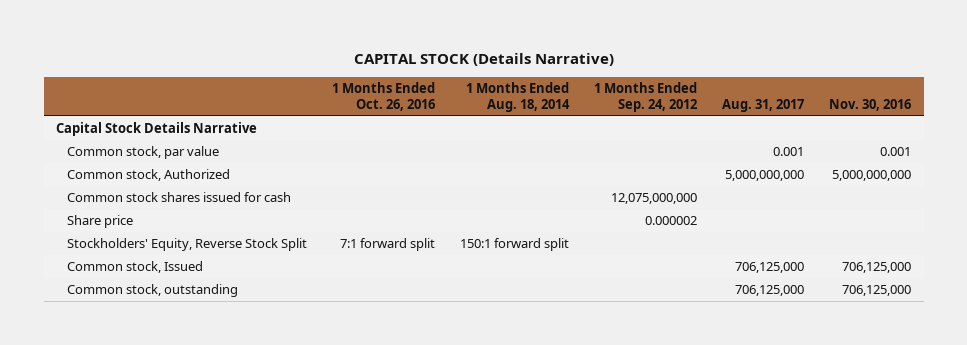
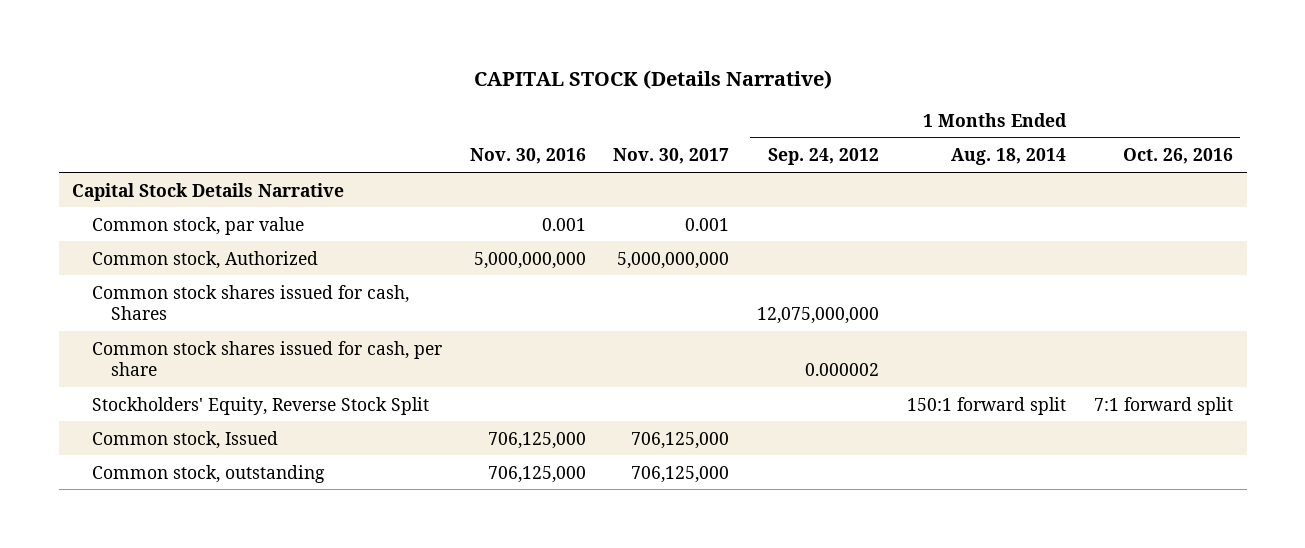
- | 1 Months Ended Oct. 26, 2016 | 1 Months Ended Aug. 18, 2014 | 1 Months Ended Sep. 24, 2012 | Aug. 31, 2017 | Nov. 30, 2016
+ | Nov. 30, 2016 | Nov. 30, 2017 | 1 Months Ended Sep. 24, 2012 | 1 Months Ended Aug. 18, 2014 | 1 Months Ended Oct. 26, 2016
- Common stock shares issued for cash | | | 12,075,000,000 | |
- Share price | | | 0.000002 | |
+ Common stock shares issued for cash, Shares | | | 12,075,000,000 | |
+ Common stock shares issued for cash, per share | | | 0.000002 | |

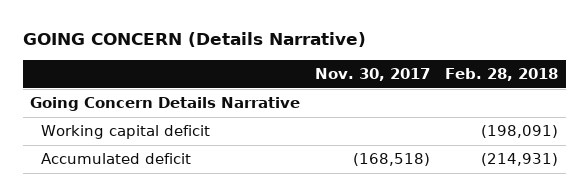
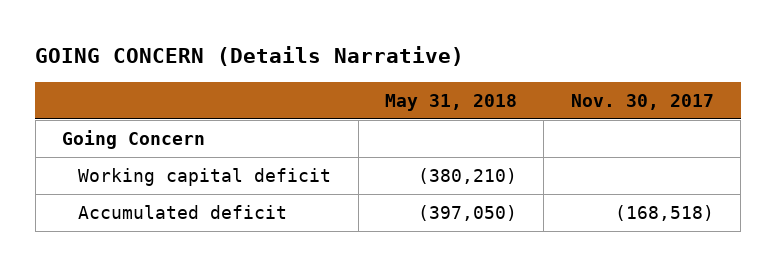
- | Nov. 30, 2017 | Feb. 28, 2018
+ | May 31, 2018 | Nov. 30, 2017
- Going Concern Details Narrative
+ Going Concern

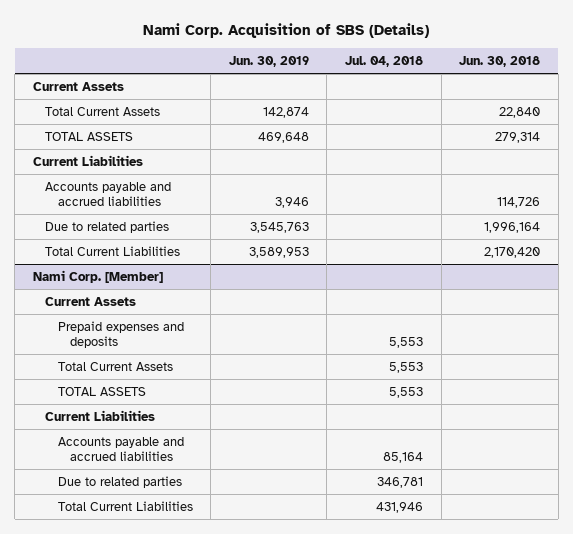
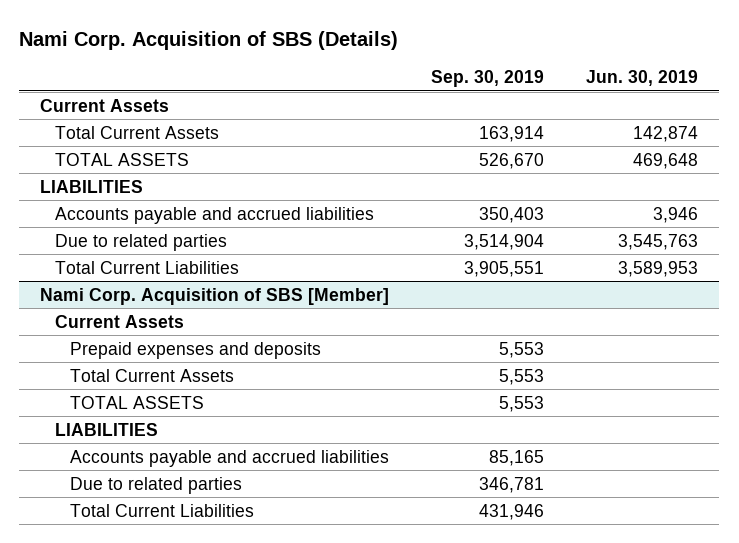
- | Jun. 30, 2019 | Jul. 04, 2018 | Jun. 30, 2018
+ | Sep. 30, 2019 | Jun. 30, 2019
- Current Liabilities
+ LIABILITIES
- Nami Corp. [Member]
- Current Assets
- Prepaid expenses and deposits | | 5,553 |
- Total Current Assets | | 5,553 |
- TOTAL ASSETS | | 5,553 |
- Current Liabilities
- Accounts payable and accrued liabilities | | 85,164 |
- Due to related parties | | 346,781 |
- Total Current Liabilities | | 431,946 |
+ Nami Corp. Acquisition of SBS [Member]
+ Current Assets
+ Prepaid expenses and deposits | 5,553 |
+ Total Current Assets | 5,553 |
+ TOTAL ASSETS | 5,553 |
+ LIABILITIES
+ Accounts payable and accrued liabilities | 85,165 |
+ Due to related parties | 346,781 |
+ Total Current Liabilities | 431,946 |

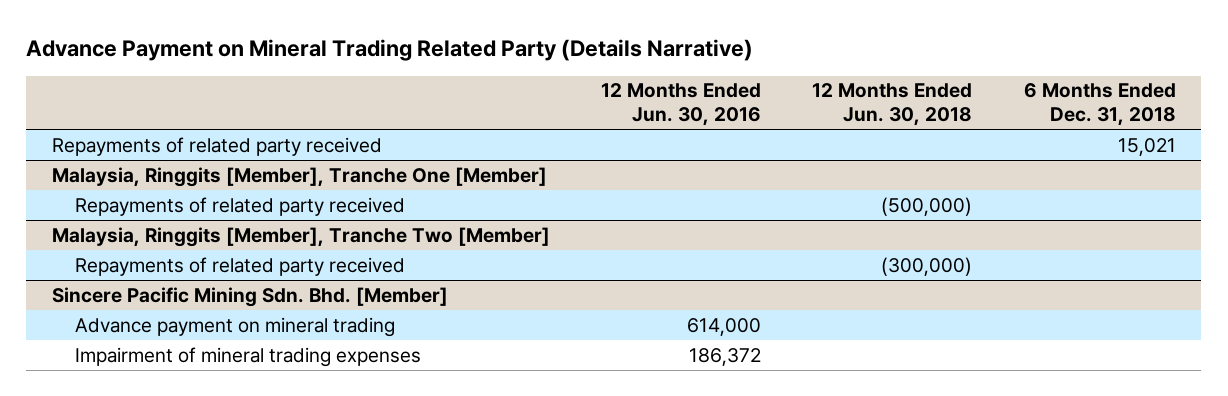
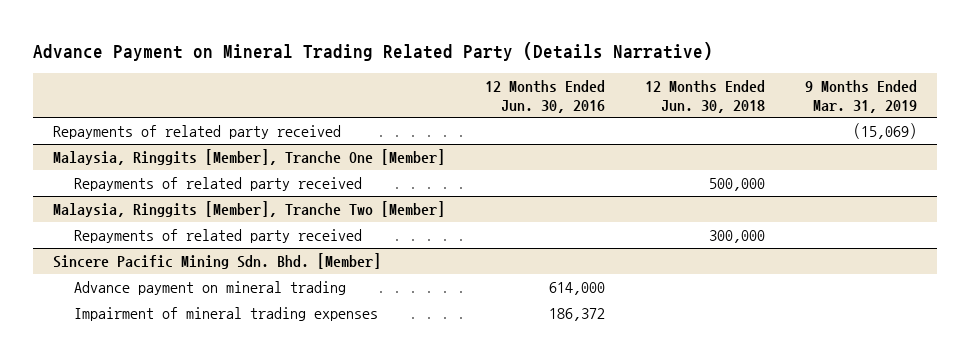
- | 12 Months Ended Jun. 30, 2016 | 12 Months Ended Jun. 30, 2018 | 6 Months Ended Dec. 31, 2018
+ | 12 Months Ended Jun. 30, 2016 | 12 Months Ended Jun. 30, 2018 | 9 Months Ended Mar. 31, 2019
@ Malaysia, Ringgits [Member], Tranche One [Member]
- Repayments of related party received | | (500,000) |
+ Repayments of related party received | | 500,000 |
@ Malaysia, Ringgits [Member], Tranche Two [Member]
- Repayments of related party received | | (300,000) |
+ Repayments of related party received | | 300,000 |

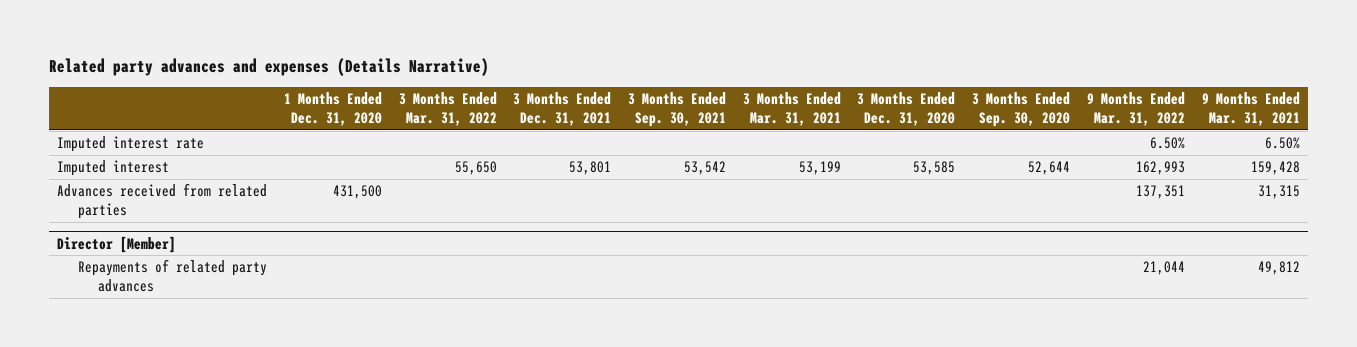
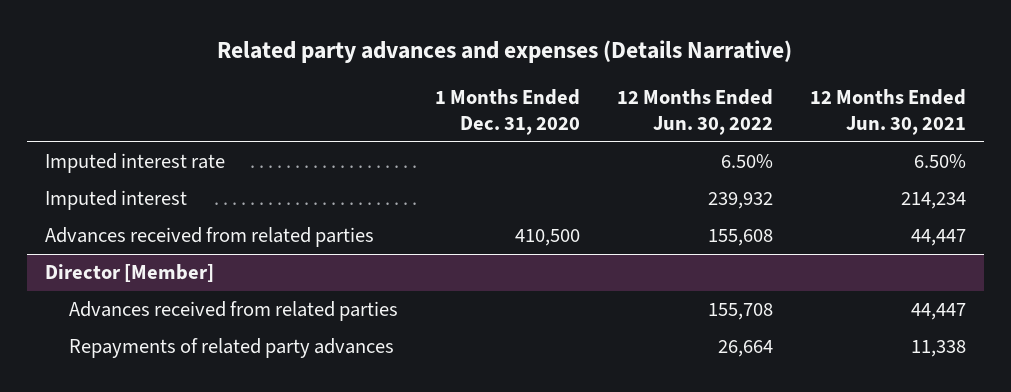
- | 1 Months Ended Dec. 31, 2020 | 3 Months Ended Mar. 31, 2022 | 3 Months Ended Dec. 31, 2021 | 3 Months Ended Sep. 30, 2021 | 3 Months Ended Mar. 31, 2021 | 3 Months Ended Dec. 31, 2020 | 3 Months Ended Sep. 30, 2020 | 9 Months Ended Mar. 31, 2022 | 9 Months Ended Mar. 31, 2021
+ | 1 Months Ended Dec. 31, 2020 | 12 Months Ended Jun. 30, 2022 | 12 Months Ended Jun. 30, 2021
- Advances received from related parties | 431,500 | | | | | | | 137,351 | 31,315
+ Advances received from related parties | 410,500 | 155,608 | 44,447
@ Director [Member]
+ Advances received from related parties | | 155,708 | 44,447

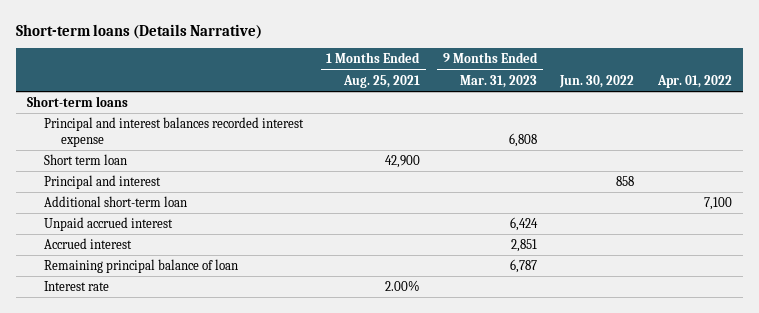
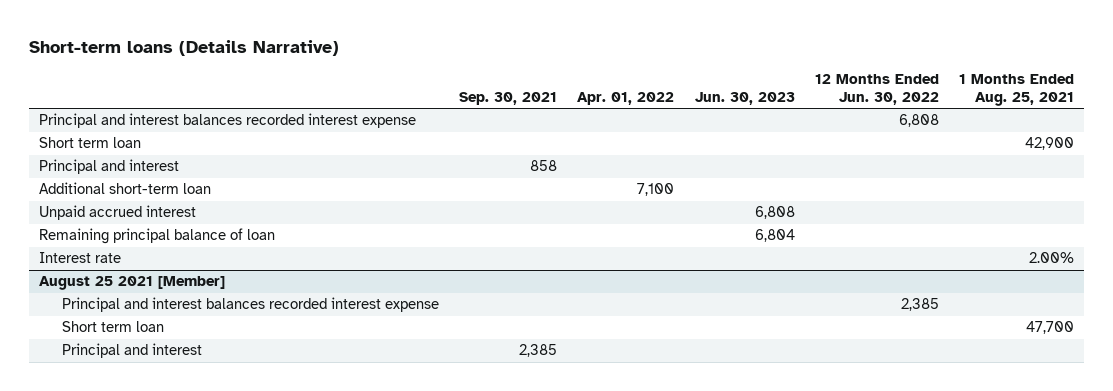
- | 1 Months Ended Aug. 25, 2021 | 9 Months Ended Mar. 31, 2023 | Jun. 30, 2022 | Apr. 01, 2022
+ | Sep. 30, 2021 | Apr. 01, 2022 | Jun. 30, 2023 | 12 Months Ended Jun. 30, 2022 | 1 Months Ended Aug. 25, 2021
- Short-term loans
- Accrued interest | | 2,851 | |
+ August 25 2021 [Member]
+ Principal and interest balances recorded interest expense | | | | 2,385 |
+ Short term loan | | | | | 47,700
+ Principal and interest | 2,385 | | | |

